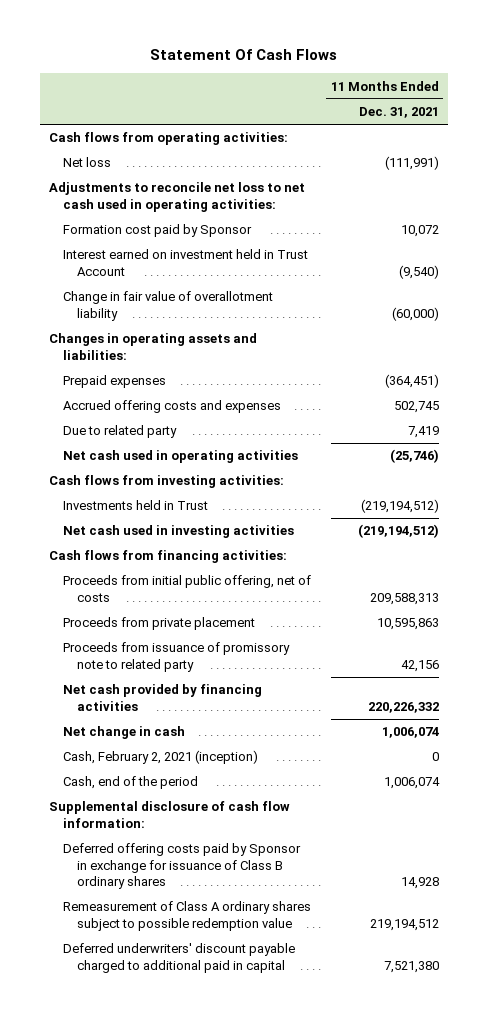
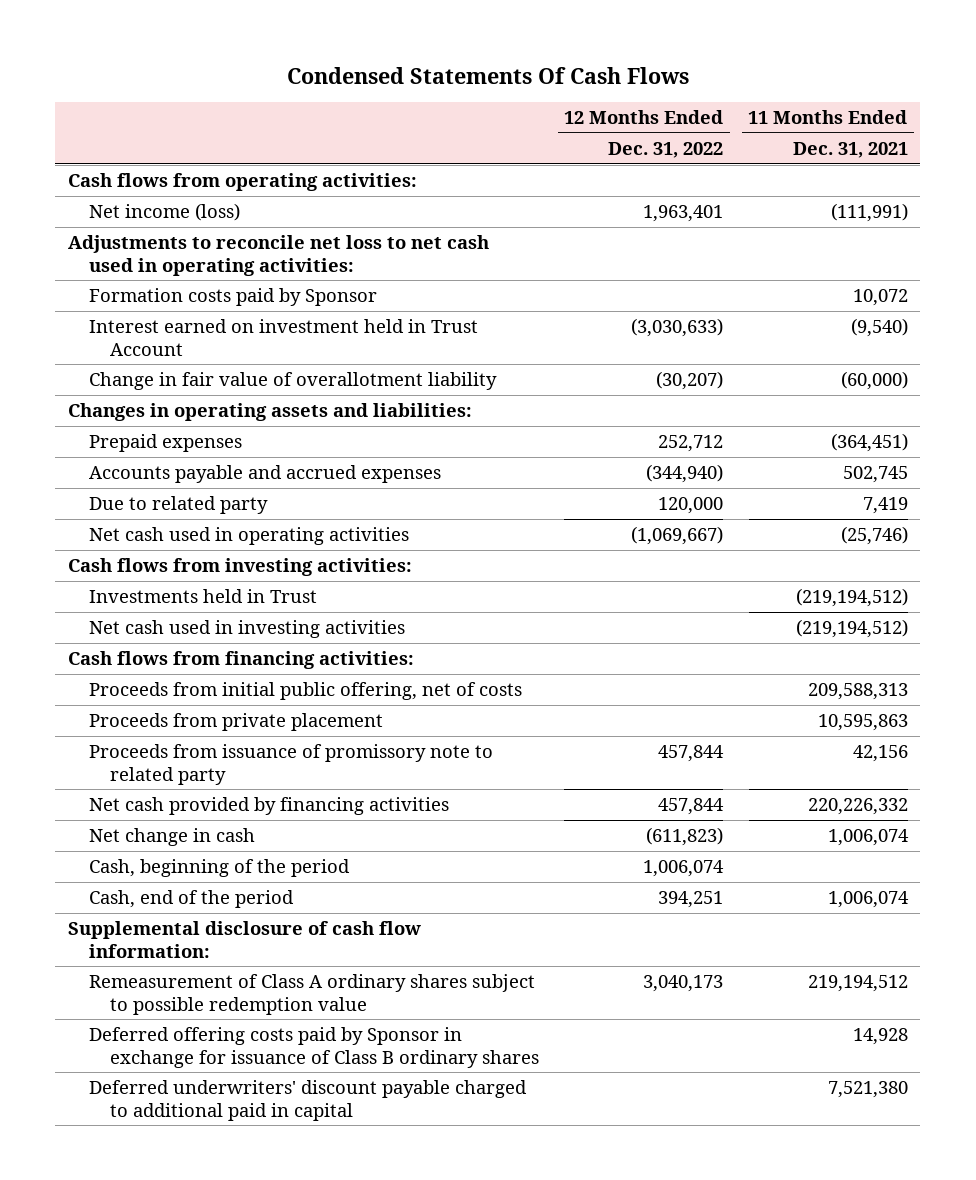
- Statement Of Cash Flows
+ Condensed Statements Of Cash Flows
- | 11 Months Ended Dec. 31, 2021
+ | 12 Months Ended Dec. 31, 2022 | 11 Months Ended Dec. 31, 2021
- Net loss | (111,991)
+ Net income (loss) | 1,963,401 | (111,991)
- Formation cost paid by Sponsor | 10,072
+ Formation costs paid by Sponsor | | 10,072
- Accrued offering costs and expenses | 502,745
+ Accounts payable and accrued expenses | (344,940) | 502,745
- Cash, February 2, 2021 (inception) | 0
+ Cash, beginning of the period | 1,006,074 |
moved down: Deferred offering costs paid by Sponsor in exchange for issuance of Class B ordinary shares | | 14,928

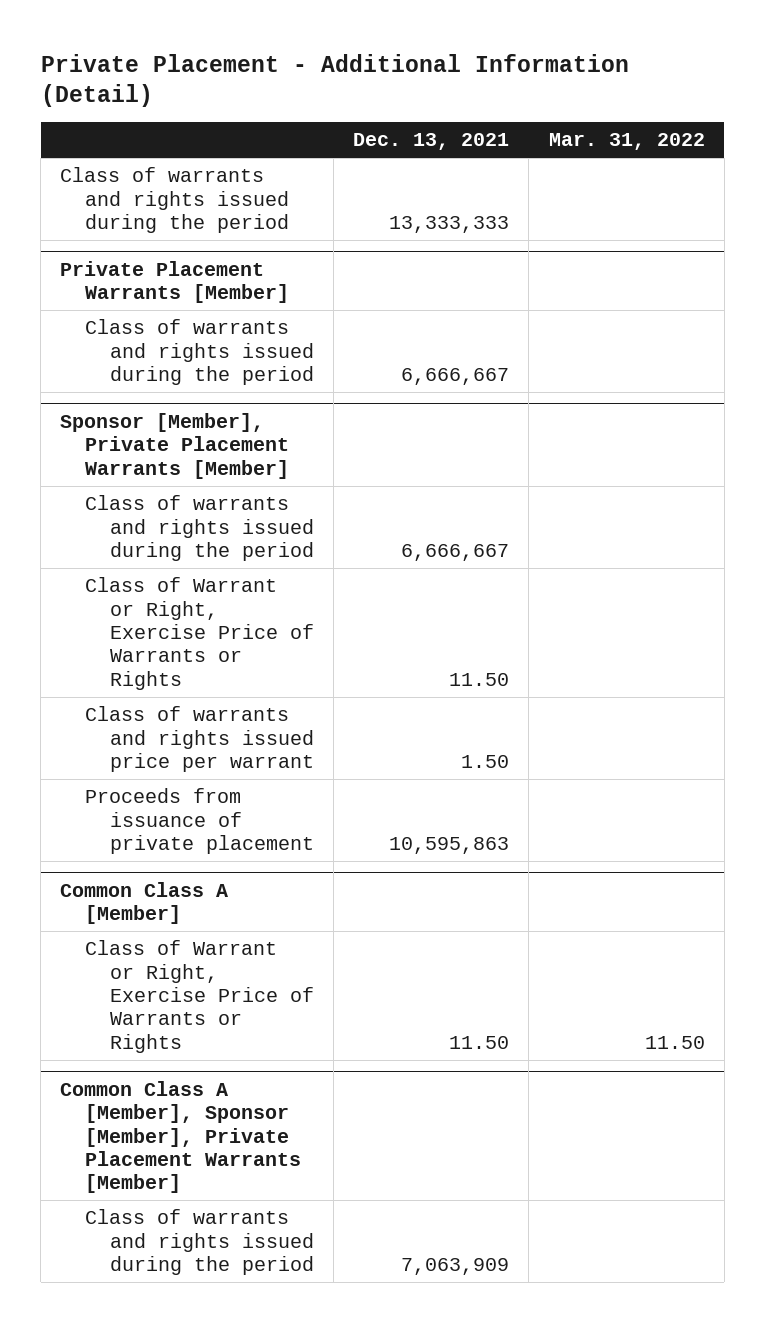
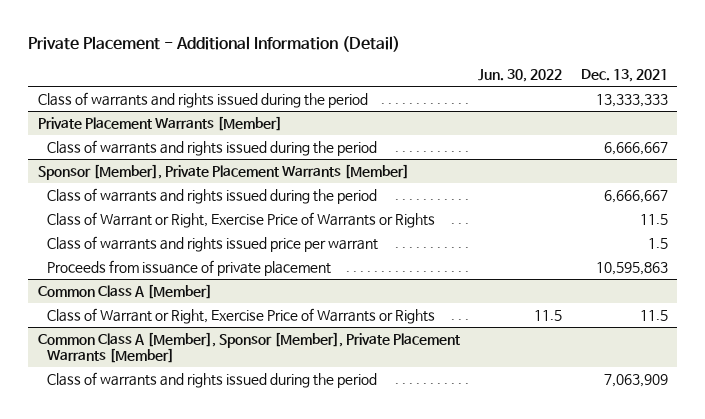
- | Dec. 13, 2021 | Mar. 31, 2022
+ | Jun. 30, 2022 | Dec. 13, 2021
@ Sponsor [Member], Private Placement Warrants [Member]
- Class of Warrant or Right, Exercise Price of Warrants or Rights | 11.50 |
- Class of warrants and rights issued price per warrant | 1.50 |
+ Class of Warrant or Right, Exercise Price of Warrants or Rights | | 11.5
+ Class of warrants and rights issued price per warrant | | 1.5
@ Common Class A [Member]
- Class of Warrant or Right, Exercise Price of Warrants or Rights | 11.50 | 11.50
+ Class of Warrant or Right, Exercise Price of Warrants or Rights | 11.5 | 11.5

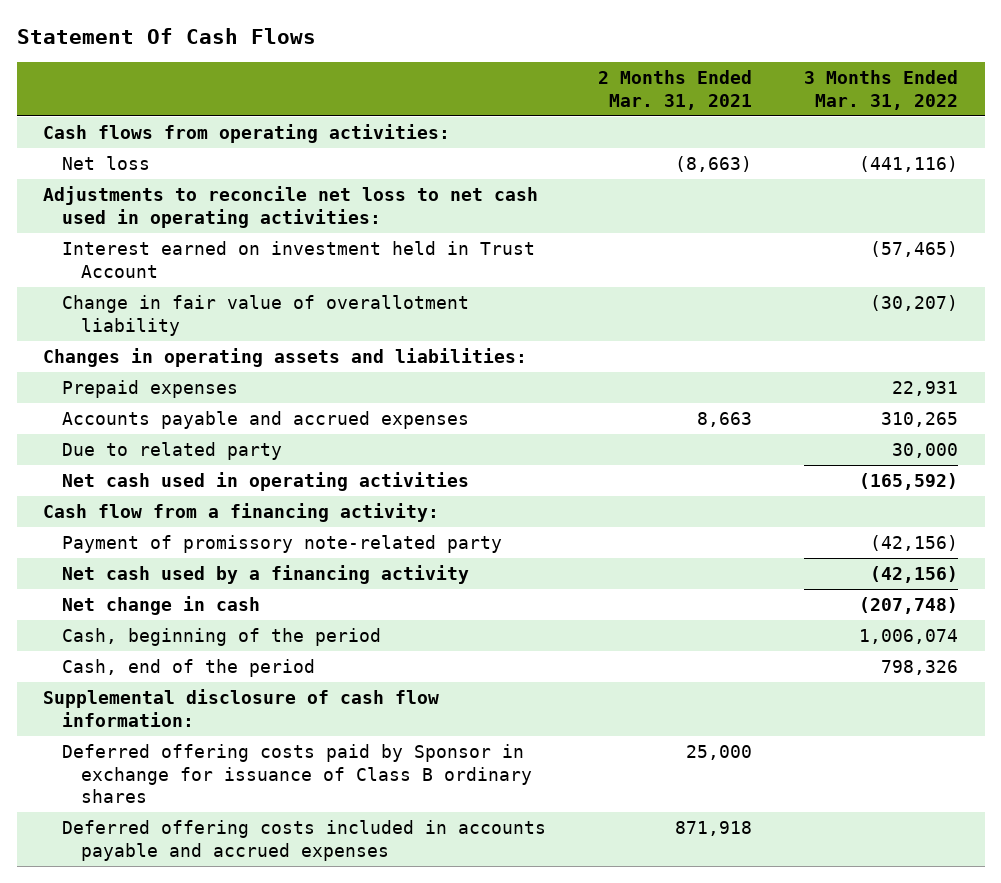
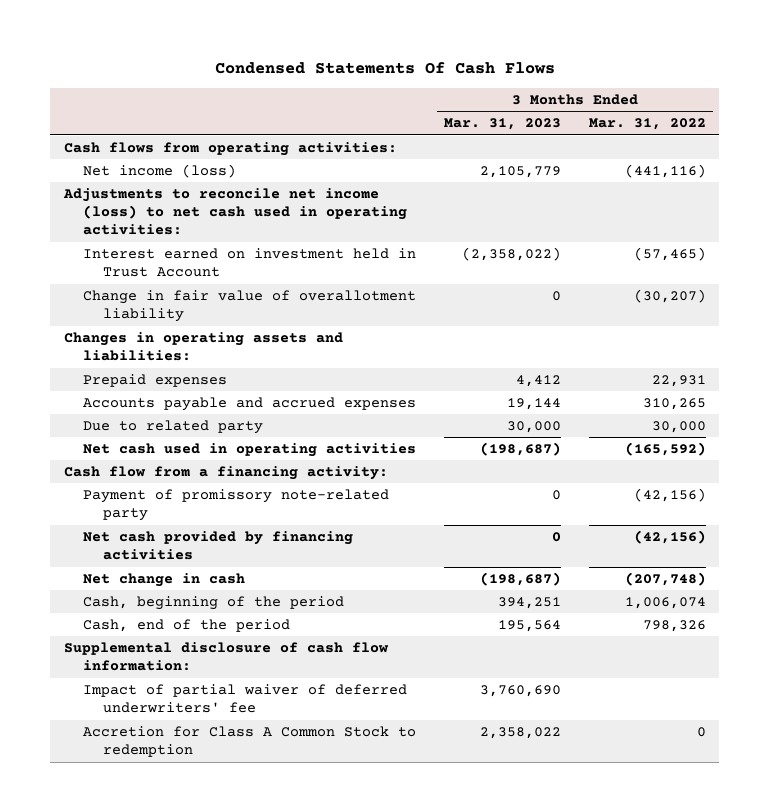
- Statement Of Cash Flows
+ Condensed Statements Of Cash Flows
- | 2 Months Ended Mar. 31, 2021 | 3 Months Ended Mar. 31, 2022
+ | 3 Months Ended Mar. 31, 2023 | 3 Months Ended Mar. 31, 2022
- Net loss | (8,663) | (441,116)
- Adjustments to reconcile net loss to net cash used in operating activities:
+ Net income (loss) | 2,105,779 | (441,116)
+ Adjustments to reconcile net income (loss) to net cash used in operating activities:
- Net cash used by a financing activity | | (42,156)
+ Net cash provided by financing activities | 0 | (42,156)
- Deferred offering costs paid by Sponsor in exchange for issuance of Class B ordinary shares | 25,000 |
- Deferred offering costs included in accounts payable and accrued expenses | 871,918 |
+ Impact of partial waiver of deferred underwriters' fee | 3,760,690 |
+ Accretion for Class A Common Stock to redemption | 2,358,022 | 0

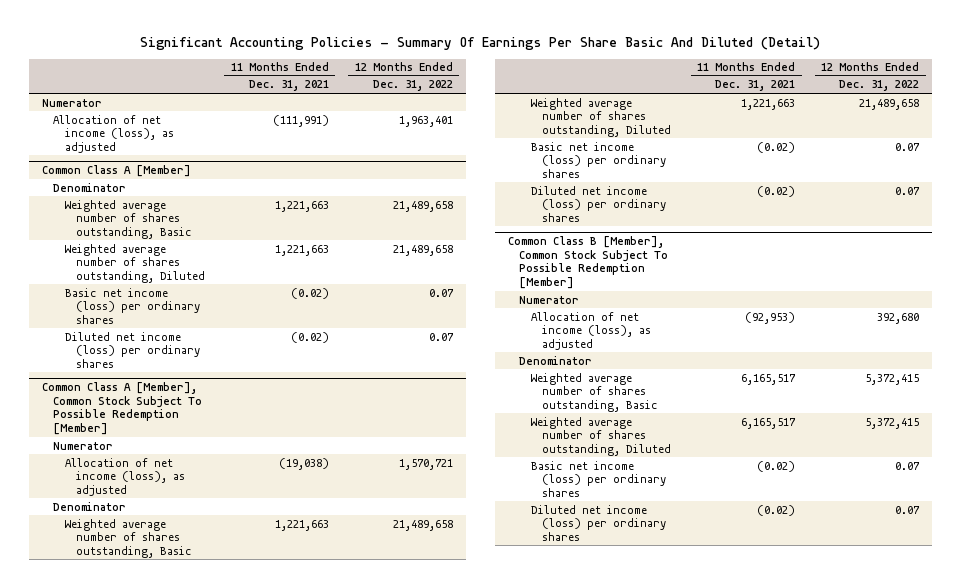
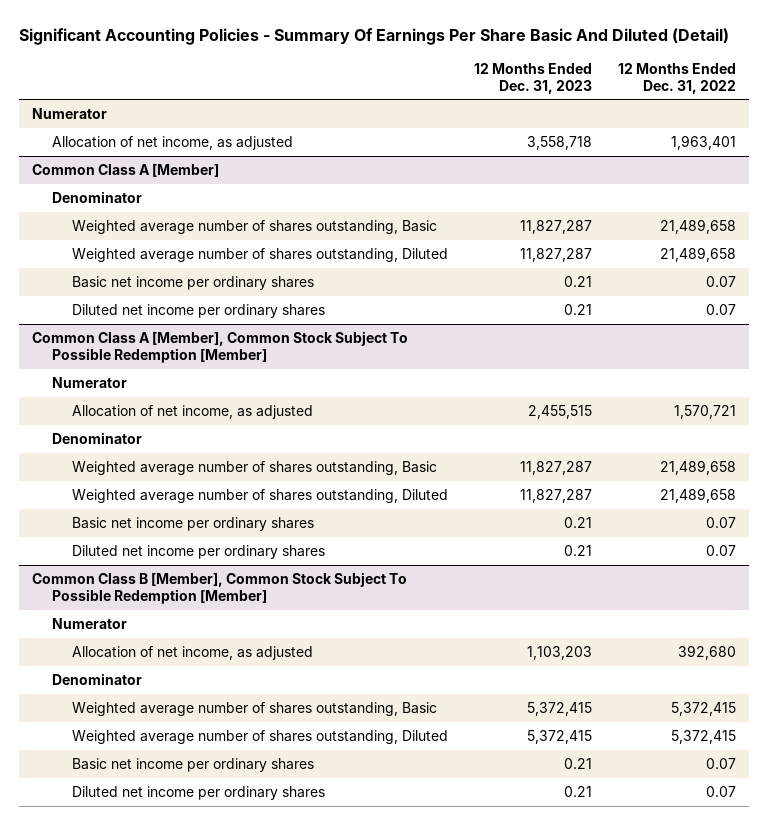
- | 11 Months Ended Dec. 31, 2021 | 12 Months Ended Dec. 31, 2022
+ | 12 Months Ended Dec. 31, 2023 | 12 Months Ended Dec. 31, 2022
- Allocation of net income (loss), as adjusted | (111,991) | 1,963,401
+ Allocation of net income, as adjusted | 3,558,718 | 1,963,401
@ Common Class A [Member]
- Basic net income (loss) per ordinary shares | (0.02) | 0.07
- Diluted net income (loss) per ordinary shares | (0.02) | 0.07
+ Basic net income per ordinary shares | 0.21 | 0.07
+ Diluted net income per ordinary shares | 0.21 | 0.07
@ Common Class A [Member], Common Stock Subject To Possible Redemption [Member]
- Allocation of net income (loss), as adjusted | (19,038) | 1,570,721
+ Allocation of net income, as adjusted | 2,455,515 | 1,570,721
- Basic net income (loss) per ordinary shares | (0.02) | 0.07
- Diluted net income (loss) per ordinary shares | (0.02) | 0.07
+ Basic net income per ordinary shares | 0.21 | 0.07
+ Diluted net income per ordinary shares | 0.21 | 0.07
@ Common Class B [Member], Common Stock Subject To Possible Redemption [Member]
- Allocation of net income (loss), as adjusted | (92,953) | 392,680
+ Allocation of net income, as adjusted | 1,103,203 | 392,680
- Basic net income (loss) per ordinary shares | (0.02) | 0.07
- Diluted net income (loss) per ordinary shares | (0.02) | 0.07
+ Basic net income per ordinary shares | 0.21 | 0.07
+ Diluted net income per ordinary shares | 0.21 | 0.07

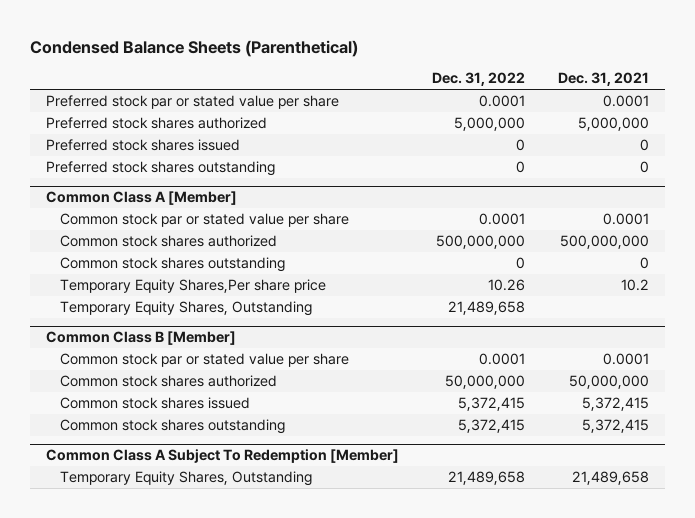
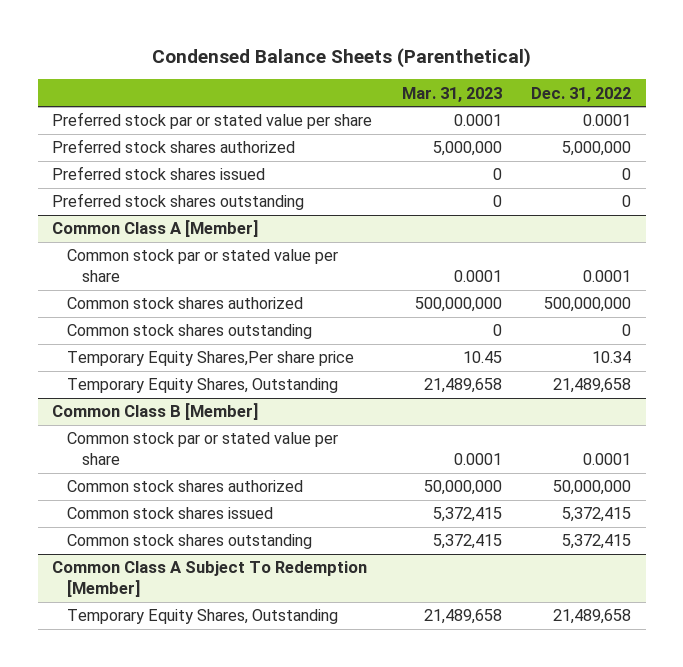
- | Dec. 31, 2022 | Dec. 31, 2021
+ | Mar. 31, 2023 | Dec. 31, 2022
@ Common Class A [Member]
- Temporary Equity Shares,Per share price | 10.26 | 10.2
+ Temporary Equity Shares,Per share price | 10.45 | 10.34

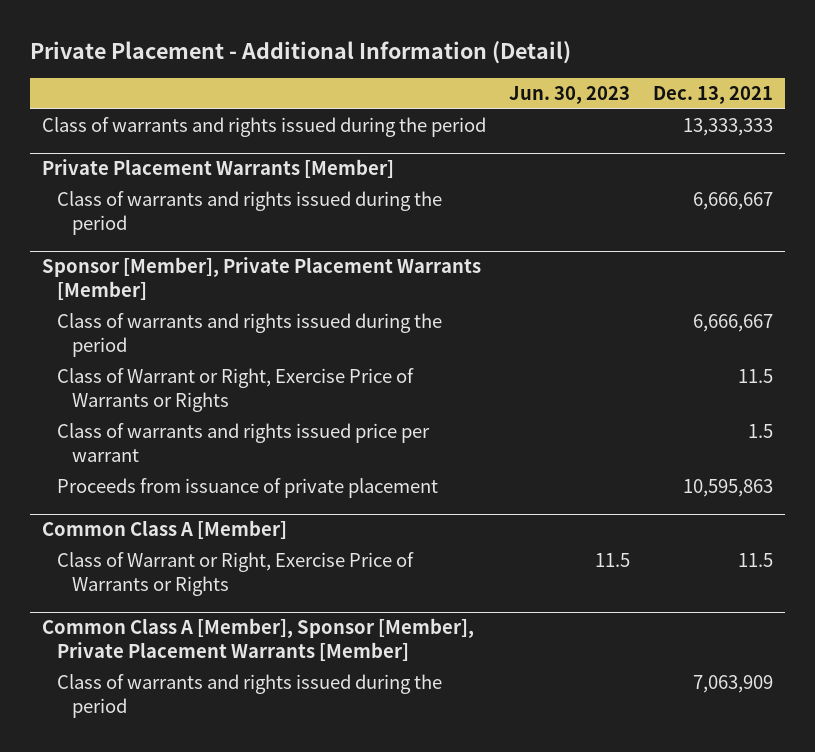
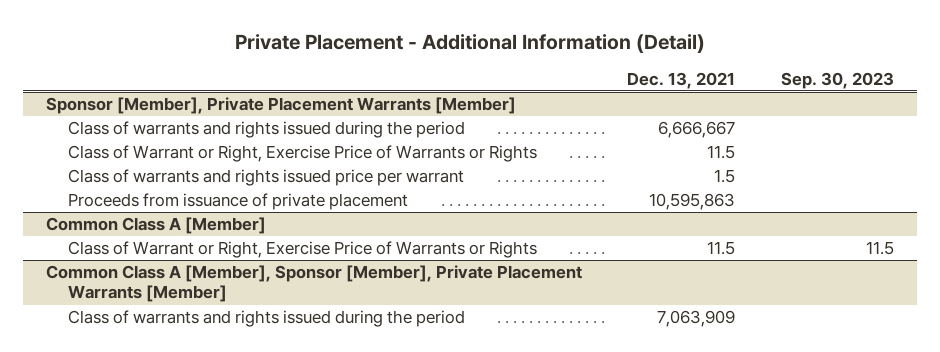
- | Jun. 30, 2023 | Dec. 13, 2021
+ | Dec. 13, 2021 | Sep. 30, 2023
- Class of warrants and rights issued during the period | | 13,333,333
- Private Placement Warrants [Member]
- Class of warrants and rights issued during the period | | 6,666,667

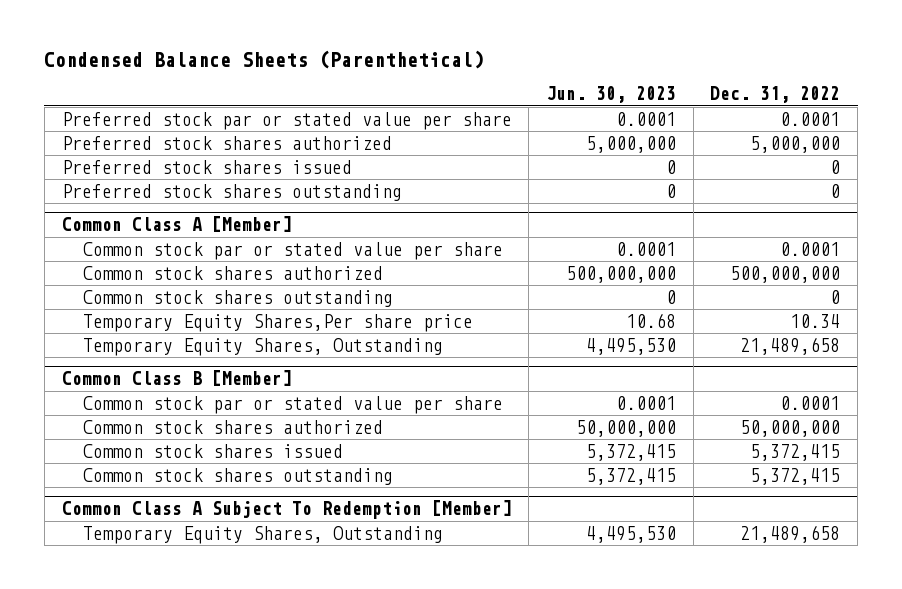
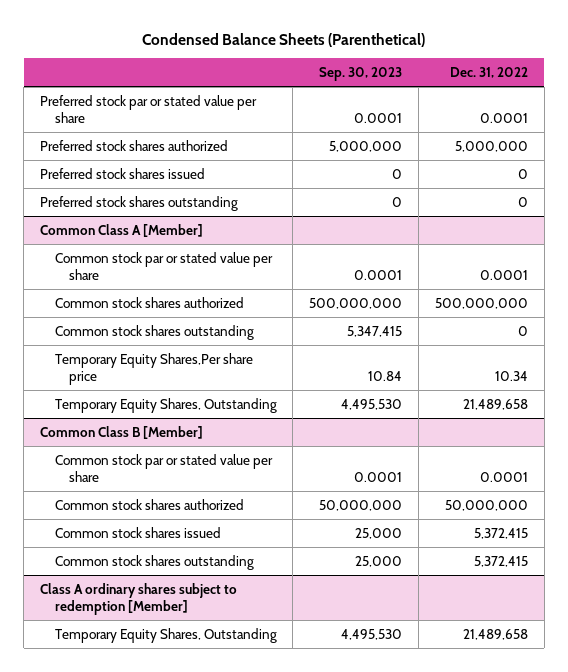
- | Jun. 30, 2023 | Dec. 31, 2022
+ | Sep. 30, 2023 | Dec. 31, 2022
- Common Class A Subject To Redemption [Member]
+ Class A ordinary shares subject to redemption [Member]

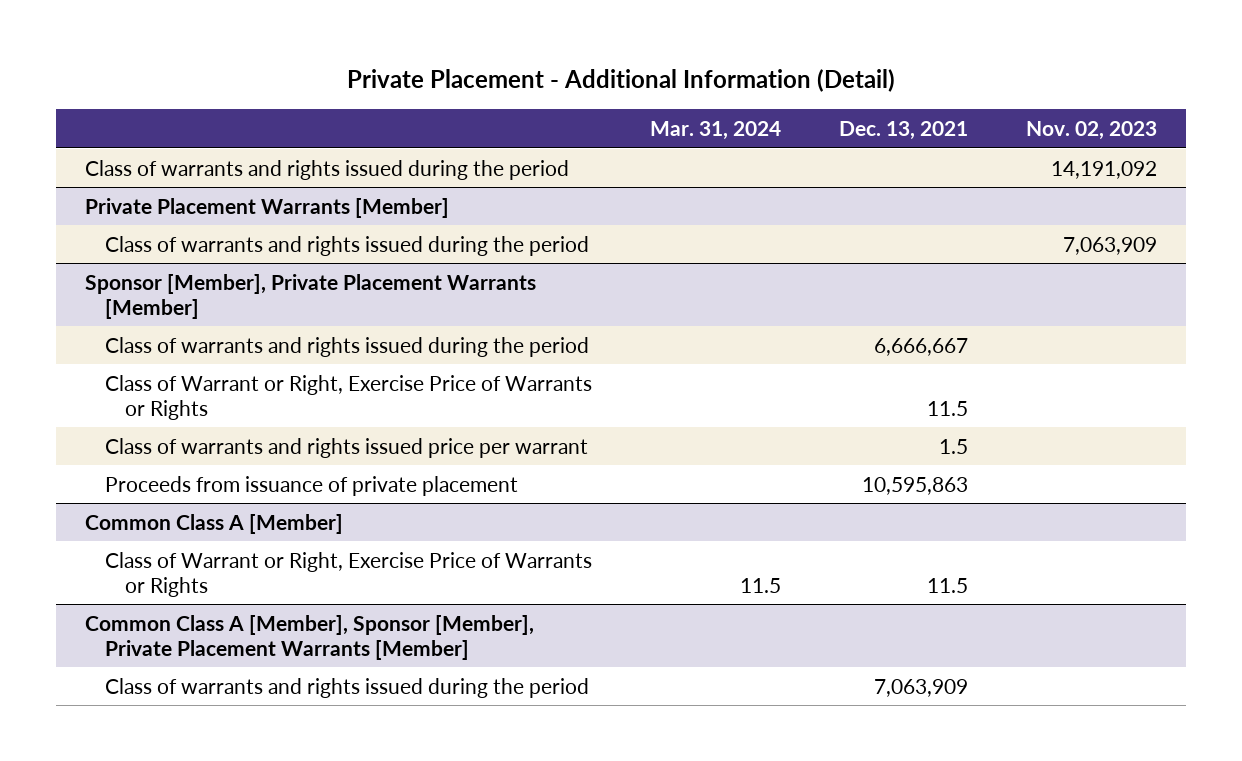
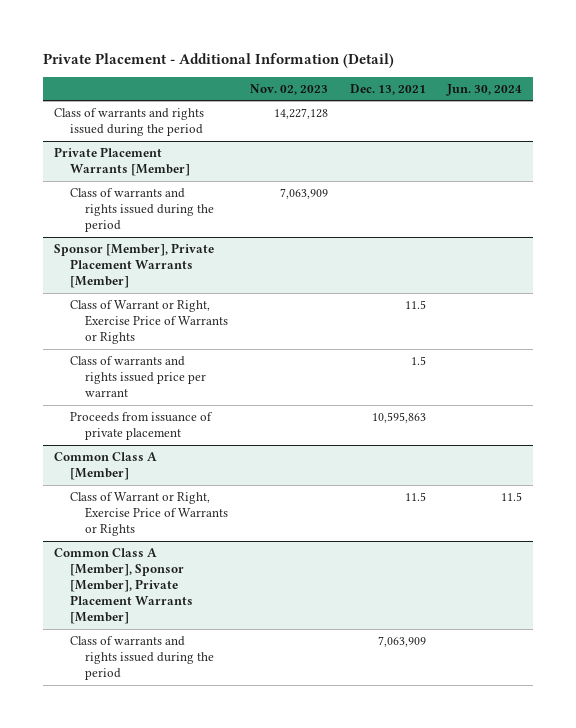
- | Mar. 31, 2024 | Dec. 13, 2021 | Nov. 02, 2023
+ | Nov. 02, 2023 | Dec. 13, 2021 | Jun. 30, 2024
- Class of warrants and rights issued during the period | | | 14,191,092
+ Class of warrants and rights issued during the period | 14,227,128 | |
@ Sponsor [Member], Private Placement Warrants [Member]
- Class of warrants and rights issued during the period | | 6,666,667 |

